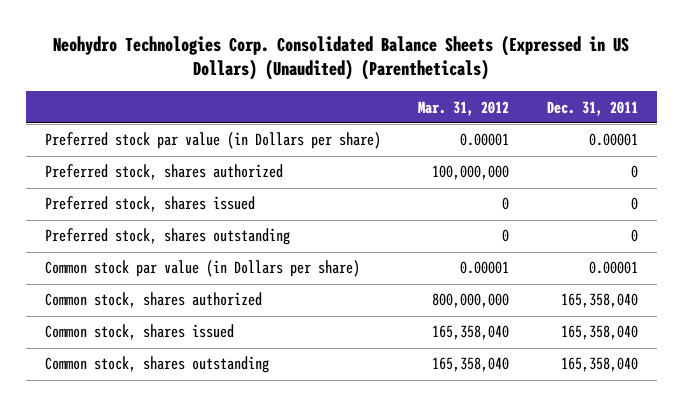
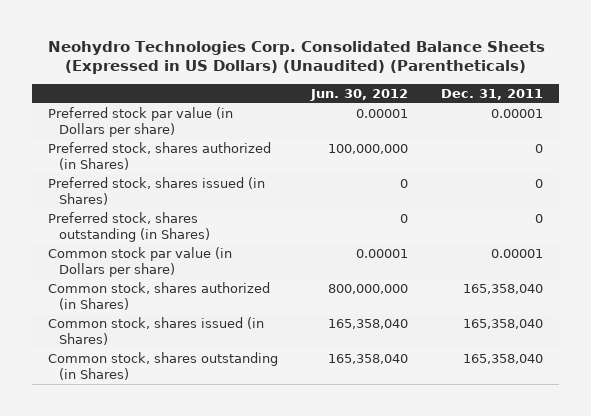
- | Mar. 31, 2012 | Dec. 31, 2011
+ | Jun. 30, 2012 | Dec. 31, 2011
- Preferred stock, shares authorized | 100,000,000 | 0
- Preferred stock, shares issued | 0 | 0
- Preferred stock, shares outstanding | 0 | 0
+ Preferred stock, shares authorized (in Shares) | 100,000,000 | 0
+ Preferred stock, shares issued (in Shares) | 0 | 0
+ Preferred stock, shares outstanding (in Shares) | 0 | 0
- Common stock, shares authorized | 800,000,000 | 165,358,040
- Common stock, shares issued | 165,358,040 | 165,358,040
- Common stock, shares outstanding | 165,358,040 | 165,358,040
+ Common stock, shares authorized (in Shares) | 800,000,000 | 165,358,040
+ Common stock, shares issued (in Shares) | 165,358,040 | 165,358,040
+ Common stock, shares outstanding (in Shares) | 165,358,040 | 165,358,040

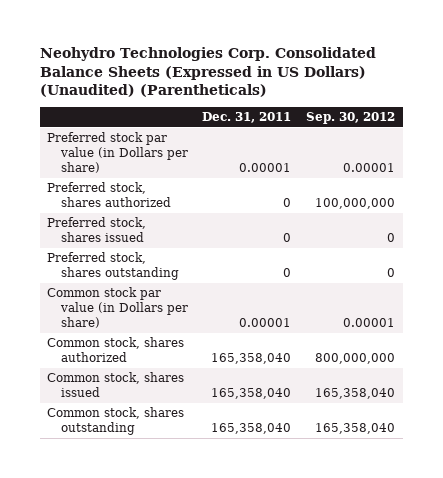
- | Jun. 30, 2012 | Dec. 31, 2011
+ | Dec. 31, 2011 | Sep. 30, 2012
- Preferred stock, shares authorized (in Shares) | 100,000,000 | 0
- Preferred stock, shares issued (in Shares) | 0 | 0
- Preferred stock, shares outstanding (in Shares) | 0 | 0
+ Preferred stock, shares authorized | 0 | 100,000,000
+ Preferred stock, shares issued | 0 | 0
+ Preferred stock, shares outstanding | 0 | 0
- Common stock, shares authorized (in Shares) | 800,000,000 | 165,358,040
- Common stock, shares issued (in Shares) | 165,358,040 | 165,358,040
- Common stock, shares outstanding (in Shares) | 165,358,040 | 165,358,040
+ Common stock, shares authorized | 165,358,040 | 800,000,000
+ Common stock, shares issued | 165,358,040 | 165,358,040
+ Common stock, shares outstanding | 165,358,040 | 165,358,040

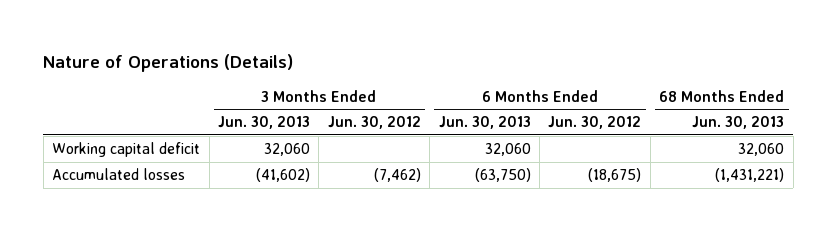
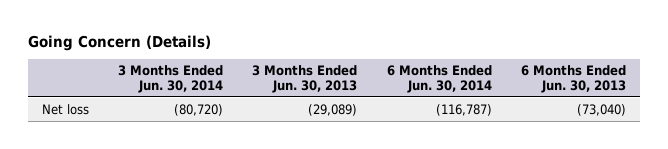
- Nature of Operations (Details)
+ Going Concern (Details)
- | 3 Months Ended Jun. 30, 2013 | 3 Months Ended Jun. 30, 2012 | 6 Months Ended Jun. 30, 2013 | 6 Months Ended Jun. 30, 2012 | 68 Months Ended Jun. 30, 2013
+ | 3 Months Ended Jun. 30, 2014 | 3 Months Ended Jun. 30, 2013 | 6 Months Ended Jun. 30, 2014 | 6 Months Ended Jun. 30, 2013
- Working capital deficit | 32,060 | | 32,060 | | 32,060
- Accumulated losses | (41,602) | (7,462) | (63,750) | (18,675) | (1,431,221)
+ Net loss | (80,720) | (29,089) | (116,787) | (73,040)

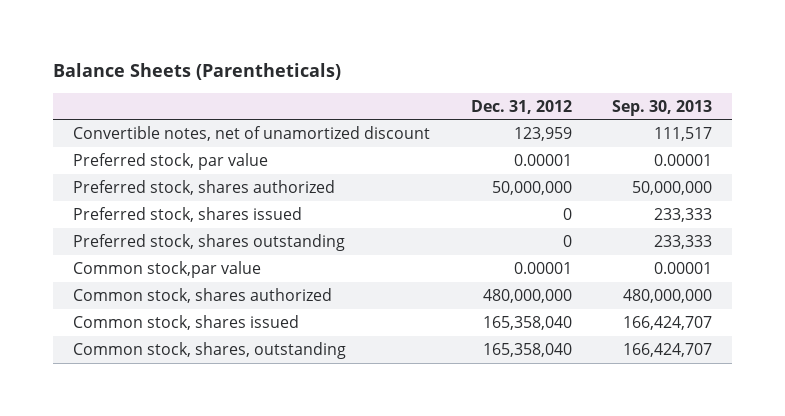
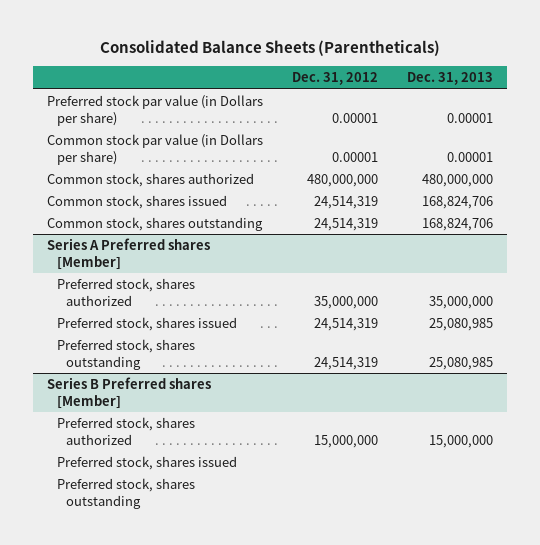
- Balance Sheets (Parentheticals)
+ Consolidated Balance Sheets (Parentheticals)
- | Dec. 31, 2012 | Sep. 30, 2013
+ | Dec. 31, 2012 | Dec. 31, 2013
- Convertible notes, net of unamortized discount | 123,959 | 111,517
- Preferred stock, par value | 0.00001 | 0.00001
- Preferred stock, shares authorized | 50,000,000 | 50,000,000
- Preferred stock, shares issued | 0 | 233,333
- Preferred stock, shares outstanding | 0 | 233,333
- Common stock,par value | 0.00001 | 0.00001
+ Preferred stock par value (in Dollars per share) | 0.00001 | 0.00001
+ Common stock par value (in Dollars per share) | 0.00001 | 0.00001
- Common stock, shares issued | 165,358,040 | 166,424,707
- Common stock, shares, outstanding | 165,358,040 | 166,424,707
+ Common stock, shares issued | 24,514,319 | 168,824,706
+ Common stock, shares outstanding | 24,514,319 | 168,824,706
+ Series A Preferred shares [Member]
+ Preferred stock, shares authorized | 35,000,000 | 35,000,000
+ Preferred stock, shares issued | 24,514,319 | 25,080,985
+ Preferred stock, shares outstanding | 24,514,319 | 25,080,985
+ Series B Preferred shares [Member]
+ Preferred stock, shares authorized | 15,000,000 | 15,000,000
+ Preferred stock, shares issued
+ Preferred stock, shares outstanding

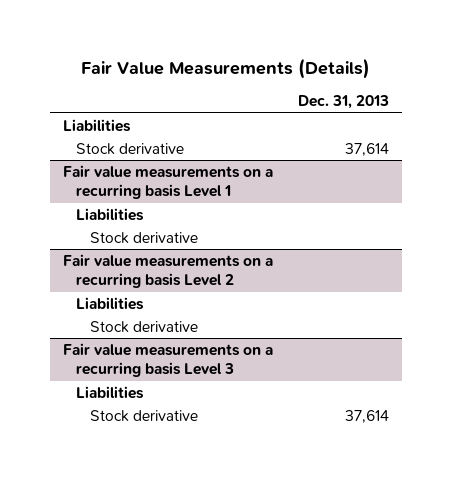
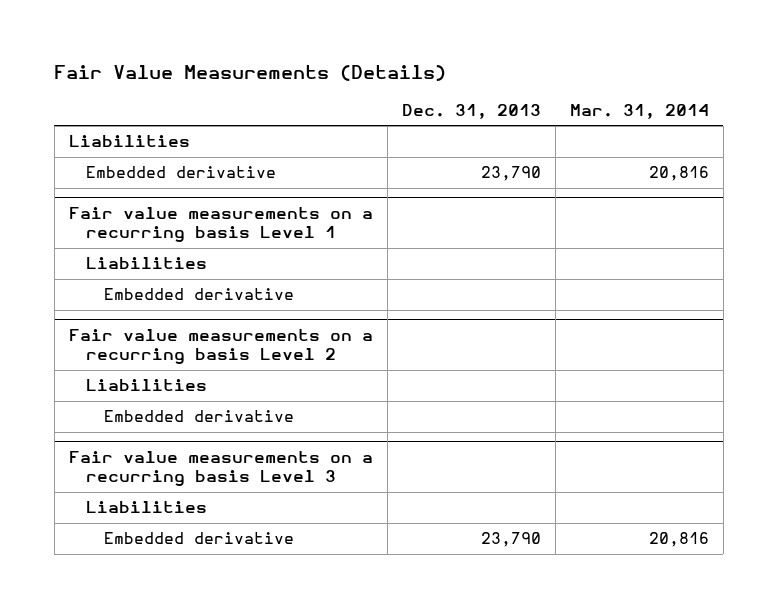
- | Dec. 31, 2013
+ | Dec. 31, 2013 | Mar. 31, 2014
- Stock derivative | 37,614
+ Embedded derivative | 23,790 | 20,816
@ Fair value measurements on a recurring basis Level 1
- Stock derivative
+ Embedded derivative
@ Fair value measurements on a recurring basis Level 2
- Stock derivative
+ Embedded derivative
@ Fair value measurements on a recurring basis Level 3
- Stock derivative | 37,614
+ Embedded derivative | 23,790 | 20,816

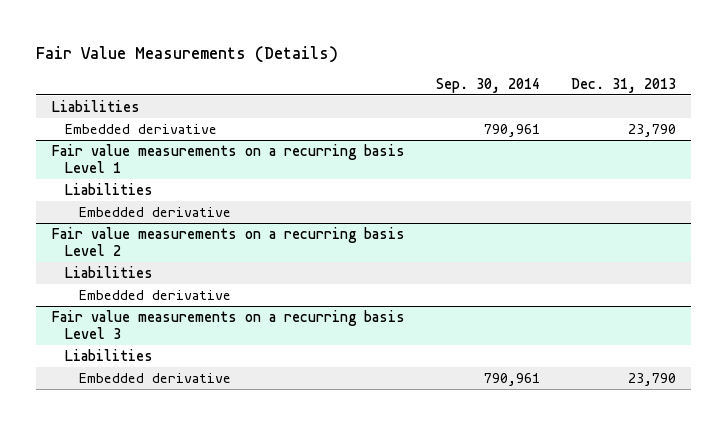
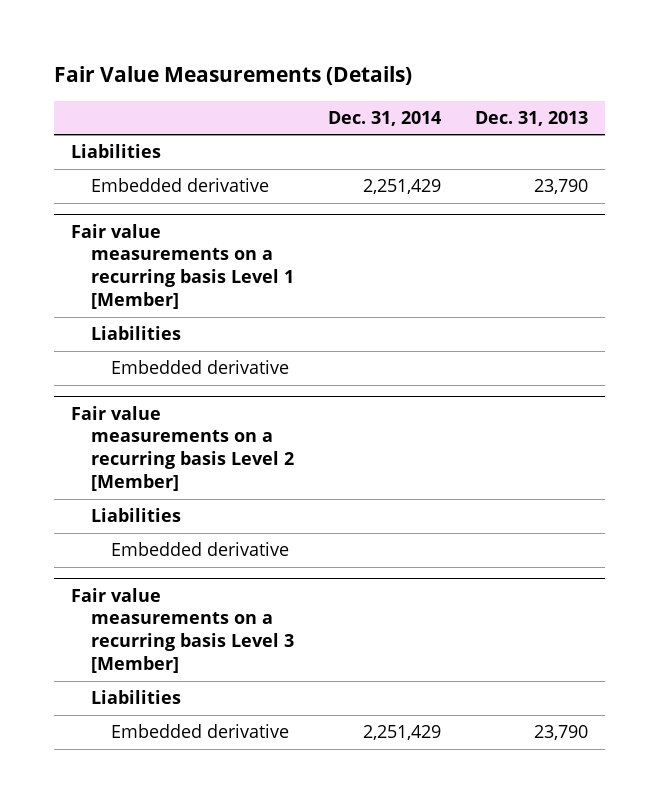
- | Sep. 30, 2014 | Dec. 31, 2013
+ | Dec. 31, 2014 | Dec. 31, 2013
- Fair value measurements on a recurring basis Level 1
+ Fair value measurements on a recurring basis Level 1 [Member]
- Fair value measurements on a recurring basis Level 2
+ Fair value measurements on a recurring basis Level 2 [Member]
- Fair value measurements on a recurring basis Level 3
+ Fair value measurements on a recurring basis Level 3 [Member]

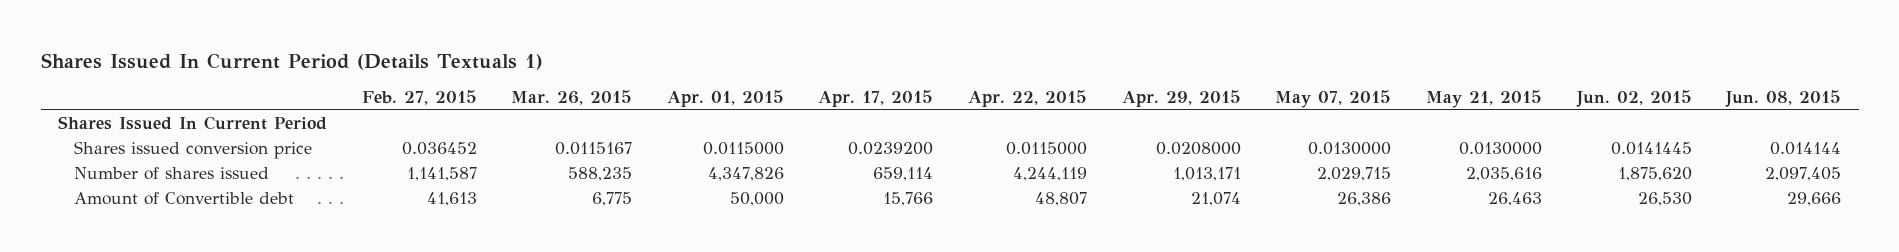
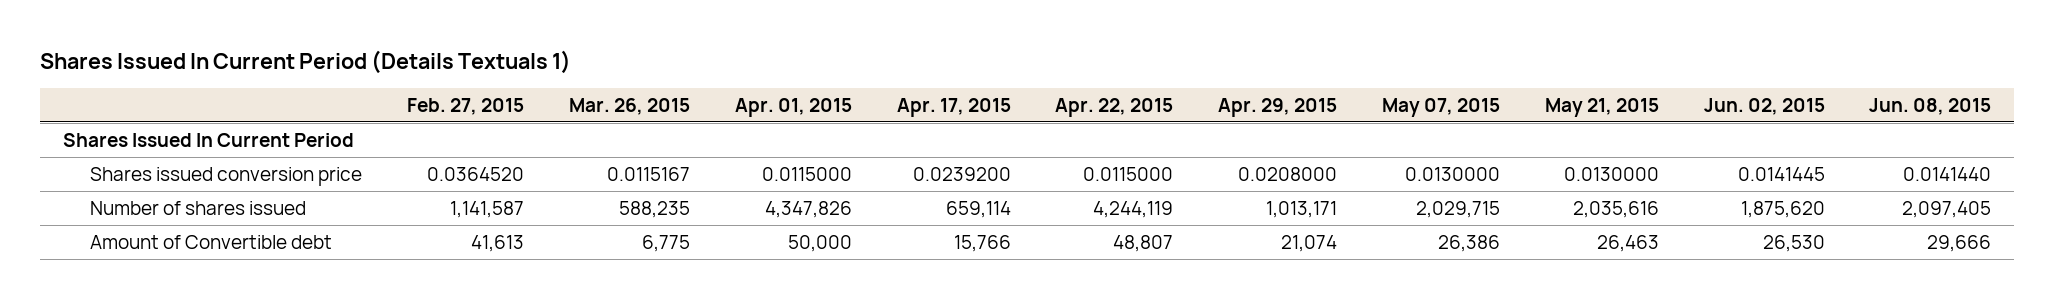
- Shares issued conversion price | 0.036452 | 0.0115167 | 0.0115000 | 0.0239200 | 0.0115000 | 0.0208000 | 0.0130000 | 0.0130000 | 0.0141445 | 0.014144
+ Shares issued conversion price | 0.0364520 | 0.0115167 | 0.0115000 | 0.0239200 | 0.0115000 | 0.0208000 | 0.0130000 | 0.0130000 | 0.0141445 | 0.0141440

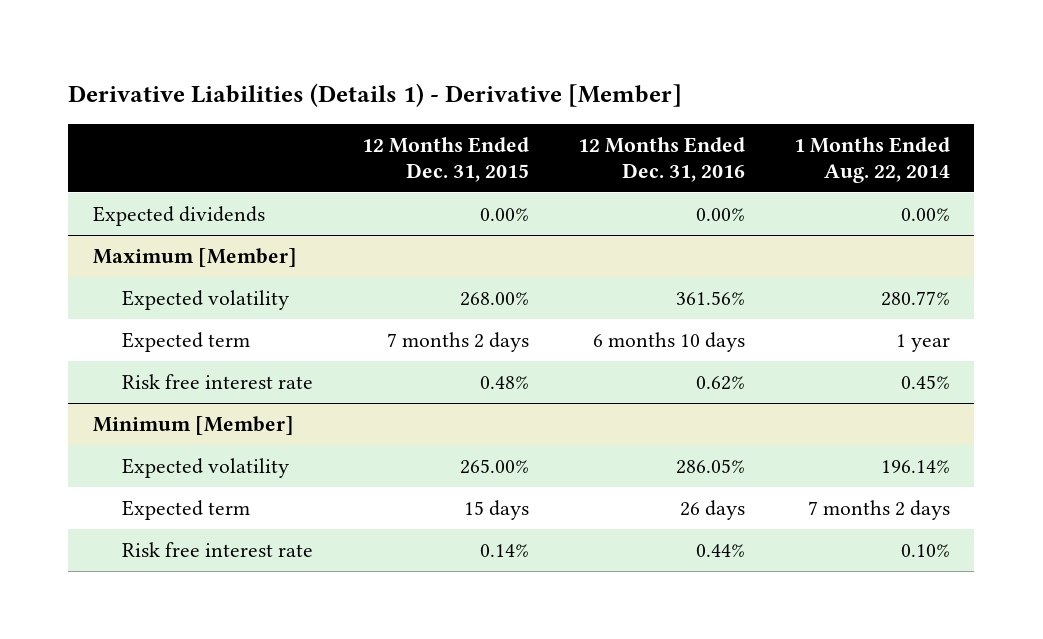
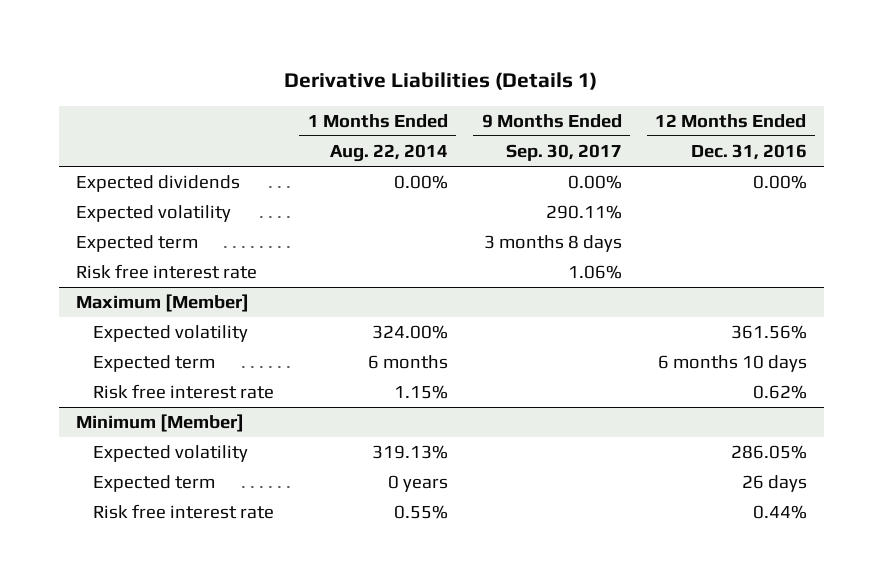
- Derivative Liabilities (Details 1) - Derivative [Member]
+ Derivative Liabilities (Details 1)
- | 12 Months Ended Dec. 31, 2015 | 12 Months Ended Dec. 31, 2016 | 1 Months Ended Aug. 22, 2014
+ | 1 Months Ended Aug. 22, 2014 | 9 Months Ended Sep. 30, 2017 | 12 Months Ended Dec. 31, 2016
+ Expected volatility | | 290.11% |
+ Expected term | | 3 months 8 days |
+ Risk free interest rate | | 1.06% |
@ Maximum [Member]
- Expected volatility | 268.00% | 361.56% | 280.77%
- Expected term | 7 months 2 days | 6 months 10 days | 1 year
- Risk free interest rate | 0.48% | 0.62% | 0.45%
+ Expected volatility | 324.00% | | 361.56%
+ Expected term | 6 months | | 6 months 10 days
+ Risk free interest rate | 1.15% | | 0.62%
@ Minimum [Member]
- Expected volatility | 265.00% | 286.05% | 196.14%
- Expected term | 15 days | 26 days | 7 months 2 days
- Risk free interest rate | 0.14% | 0.44% | 0.10%
+ Expected volatility | 319.13% | | 286.05%
+ Expected term | 0 years | | 26 days
+ Risk free interest rate | 0.55% | | 0.44%

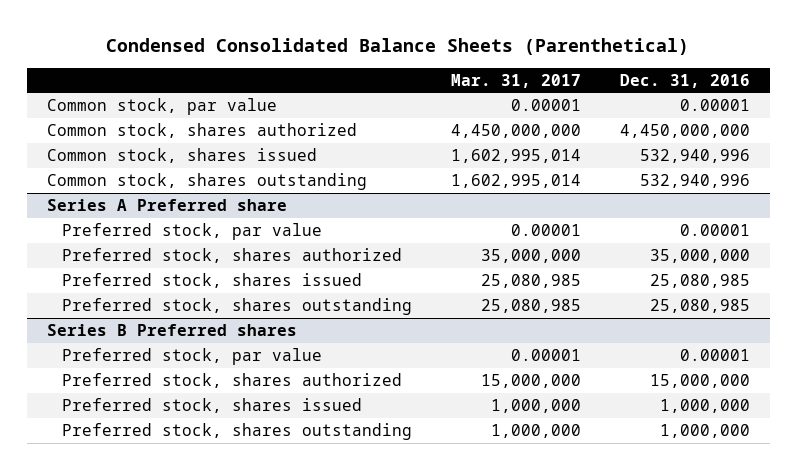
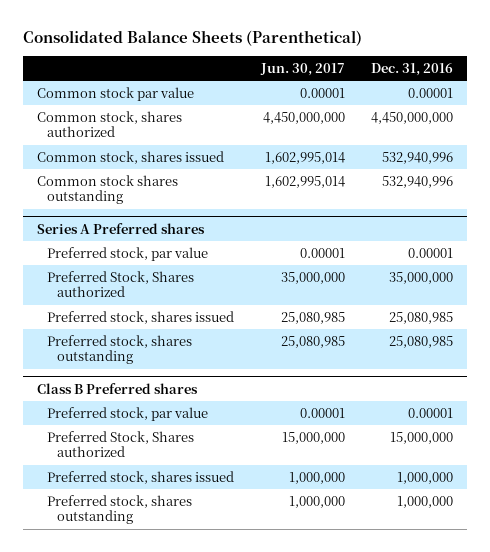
- Condensed Consolidated Balance Sheets (Parenthetical)
+ Consolidated Balance Sheets (Parenthetical)
- | Mar. 31, 2017 | Dec. 31, 2016
+ | Jun. 30, 2017 | Dec. 31, 2016
- Common stock, par value | 0.00001 | 0.00001
+ Common stock par value | 0.00001 | 0.00001
- Common stock, shares outstanding | 1,602,995,014 | 532,940,996
- Series A Preferred share
+ Common stock shares outstanding | 1,602,995,014 | 532,940,996
+ Series A Preferred shares
- Preferred stock, shares authorized | 35,000,000 | 35,000,000
+ Preferred Stock, Shares authorized | 35,000,000 | 35,000,000
- Series B Preferred shares
+ Class B Preferred shares
- Preferred stock, shares authorized | 15,000,000 | 15,000,000
+ Preferred Stock, Shares authorized | 15,000,000 | 15,000,000

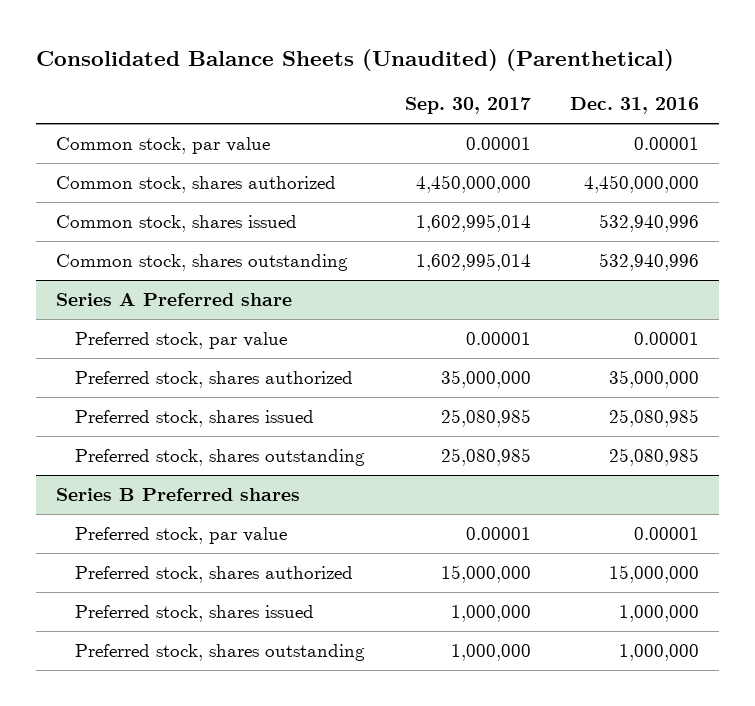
- Consolidated Balance Sheets (Parenthetical)
+ Consolidated Balance Sheets (Unaudited) (Parenthetical)
- | Jun. 30, 2017 | Dec. 31, 2016
+ | Sep. 30, 2017 | Dec. 31, 2016
- Common stock par value | 0.00001 | 0.00001
+ Common stock, par value | 0.00001 | 0.00001
- Common stock shares outstanding | 1,602,995,014 | 532,940,996
- Series A Preferred shares
+ Common stock, shares outstanding | 1,602,995,014 | 532,940,996
+ Series A Preferred share
- Preferred Stock, Shares authorized | 35,000,000 | 35,000,000
+ Preferred stock, shares authorized | 35,000,000 | 35,000,000
- Class B Preferred shares
+ Series B Preferred shares
- Preferred Stock, Shares authorized | 15,000,000 | 15,000,000
+ Preferred stock, shares authorized | 15,000,000 | 15,000,000

